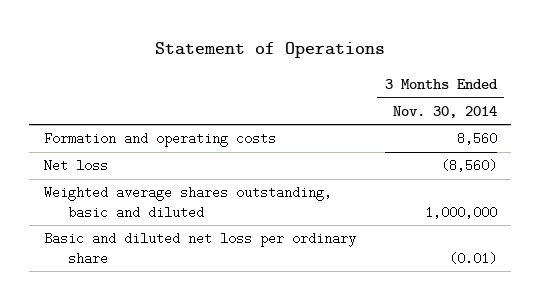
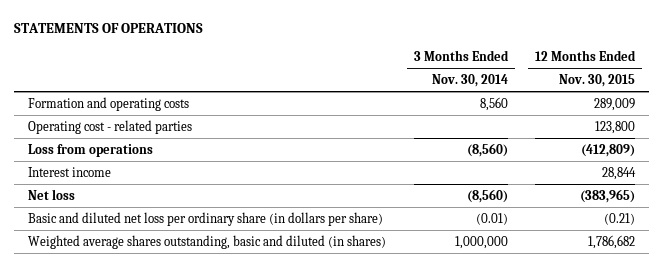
- Statement of Operations
+ STATEMENTS OF OPERATIONS
- | 3 Months Ended Nov. 30, 2014
+ | 3 Months Ended Nov. 30, 2014 | 12 Months Ended Nov. 30, 2015
+ Operating cost - related parties | | 123,800
+ Loss from operations | (8,560) | (412,809)
+ Interest income | | 28,844
- Weighted average shares outstanding, basic and diluted | 1,000,000
- Basic and diluted net loss per ordinary share | (0.01)
+ Basic and diluted net loss per ordinary share (in dollars per share) | (0.01) | (0.21)
+ Weighted average shares outstanding, basic and diluted (in shares) | 1,000,000 | 1,786,682

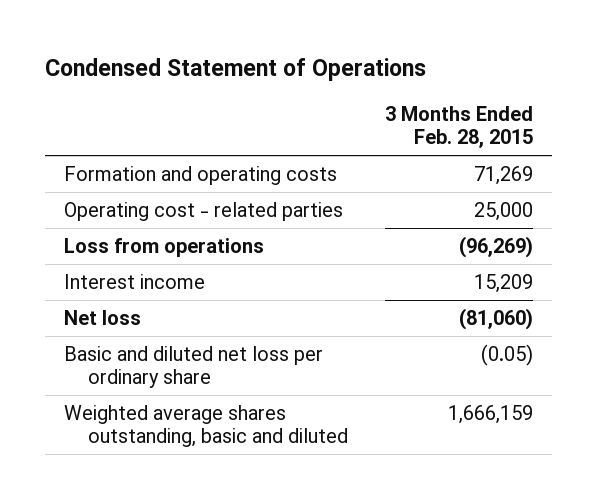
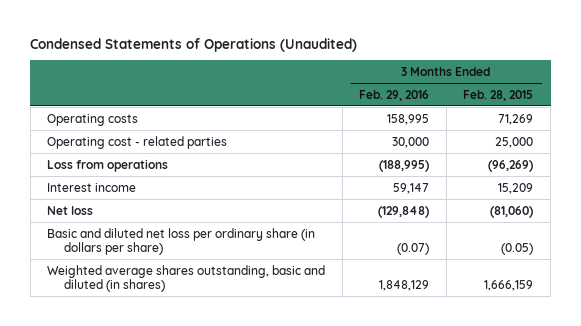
- Condensed Statement of Operations
+ Condensed Statements of Operations (Unaudited)
- | 3 Months Ended Feb. 28, 2015
+ | 3 Months Ended Feb. 29, 2016 | 3 Months Ended Feb. 28, 2015
- Formation and operating costs | 71,269
+ Operating costs | 158,995 | 71,269
- Basic and diluted net loss per ordinary share | (0.05)
- Weighted average shares outstanding, basic and diluted | 1,666,159
+ Basic and diluted net loss per ordinary share (in dollars per share) | (0.07) | (0.05)
+ Weighted average shares outstanding, basic and diluted (in shares) | 1,848,129 | 1,666,159

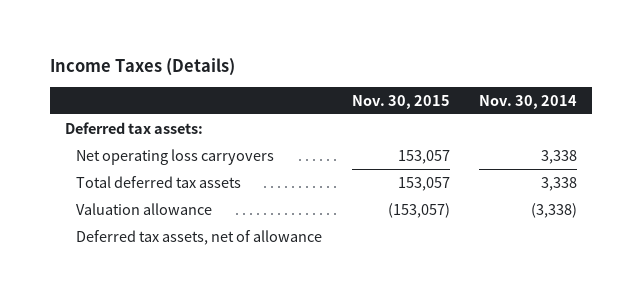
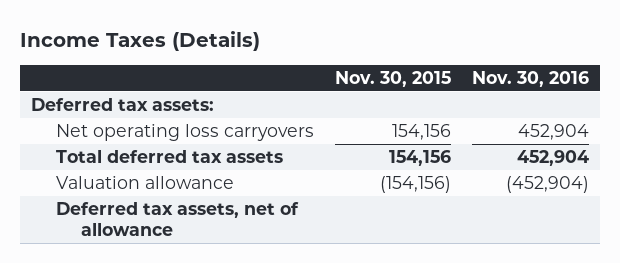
- | Nov. 30, 2015 | Nov. 30, 2014
+ | Nov. 30, 2015 | Nov. 30, 2016
- Net operating loss carryovers | 153,057 | 3,338
- Total deferred tax assets | 153,057 | 3,338
- Valuation allowance | (153,057) | (3,338)
+ Net operating loss carryovers | 154,156 | 452,904
+ Total deferred tax assets | 154,156 | 452,904
+ Valuation allowance | (154,156) | (452,904)

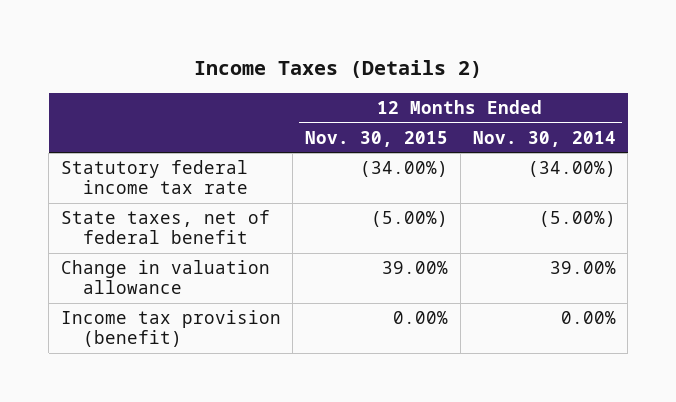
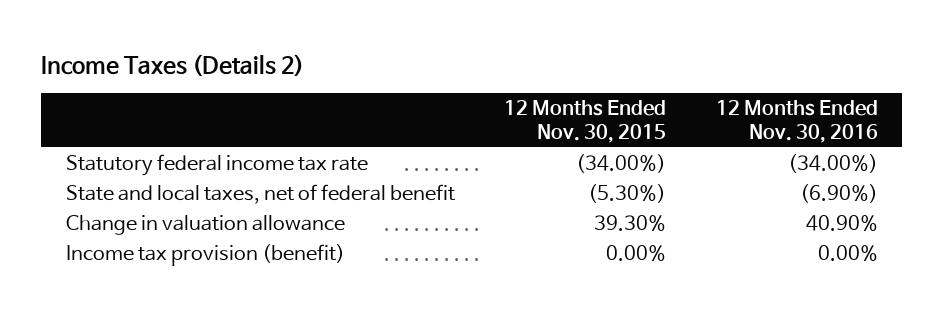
- | 12 Months Ended Nov. 30, 2015 | 12 Months Ended Nov. 30, 2014
+ | 12 Months Ended Nov. 30, 2015 | 12 Months Ended Nov. 30, 2016
- State taxes, net of federal benefit | (5.00%) | (5.00%)
- Change in valuation allowance | 39.00% | 39.00%
+ State and local taxes, net of federal benefit | (5.30%) | (6.90%)
+ Change in valuation allowance | 39.30% | 40.90%

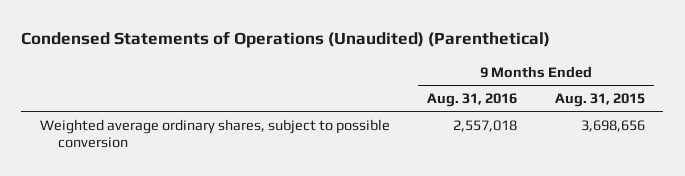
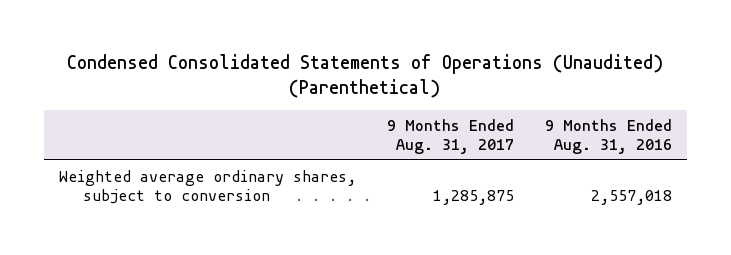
- Condensed Statements of Operations (Unaudited) (Parenthetical)
+ Condensed Consolidated Statements of Operations (Unaudited) (Parenthetical)
- | 9 Months Ended Aug. 31, 2016 | 9 Months Ended Aug. 31, 2015
+ | 9 Months Ended Aug. 31, 2017 | 9 Months Ended Aug. 31, 2016
- Weighted average ordinary shares, subject to possible conversion | 2,557,018 | 3,698,656
+ Weighted average ordinary shares, subject to conversion | 1,285,875 | 2,557,018

